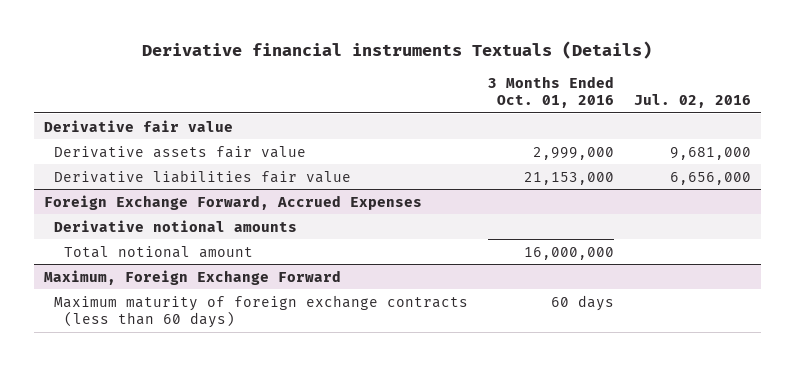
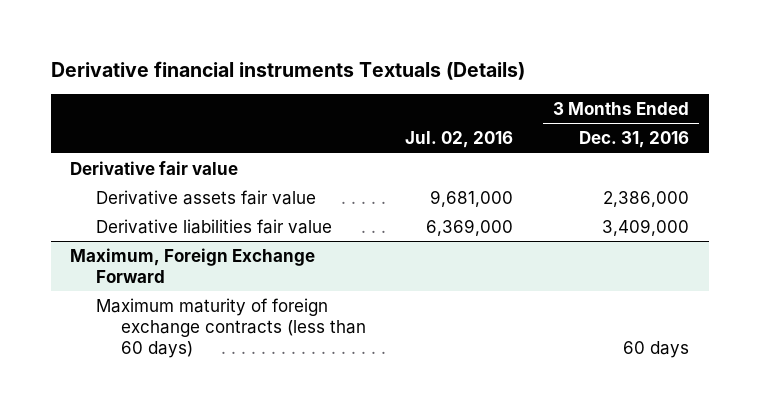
- | 3 Months Ended Oct. 01, 2016 | Jul. 02, 2016
+ | Jul. 02, 2016 | 3 Months Ended Dec. 31, 2016
- Derivative liabilities fair value | 21,153,000 | 6,656,000
- Foreign Exchange Forward, Accrued Expenses
- Derivative notional amounts
- Total notional amount | 16,000,000 |
+ Derivative liabilities fair value | 6,369,000 | 3,409,000

